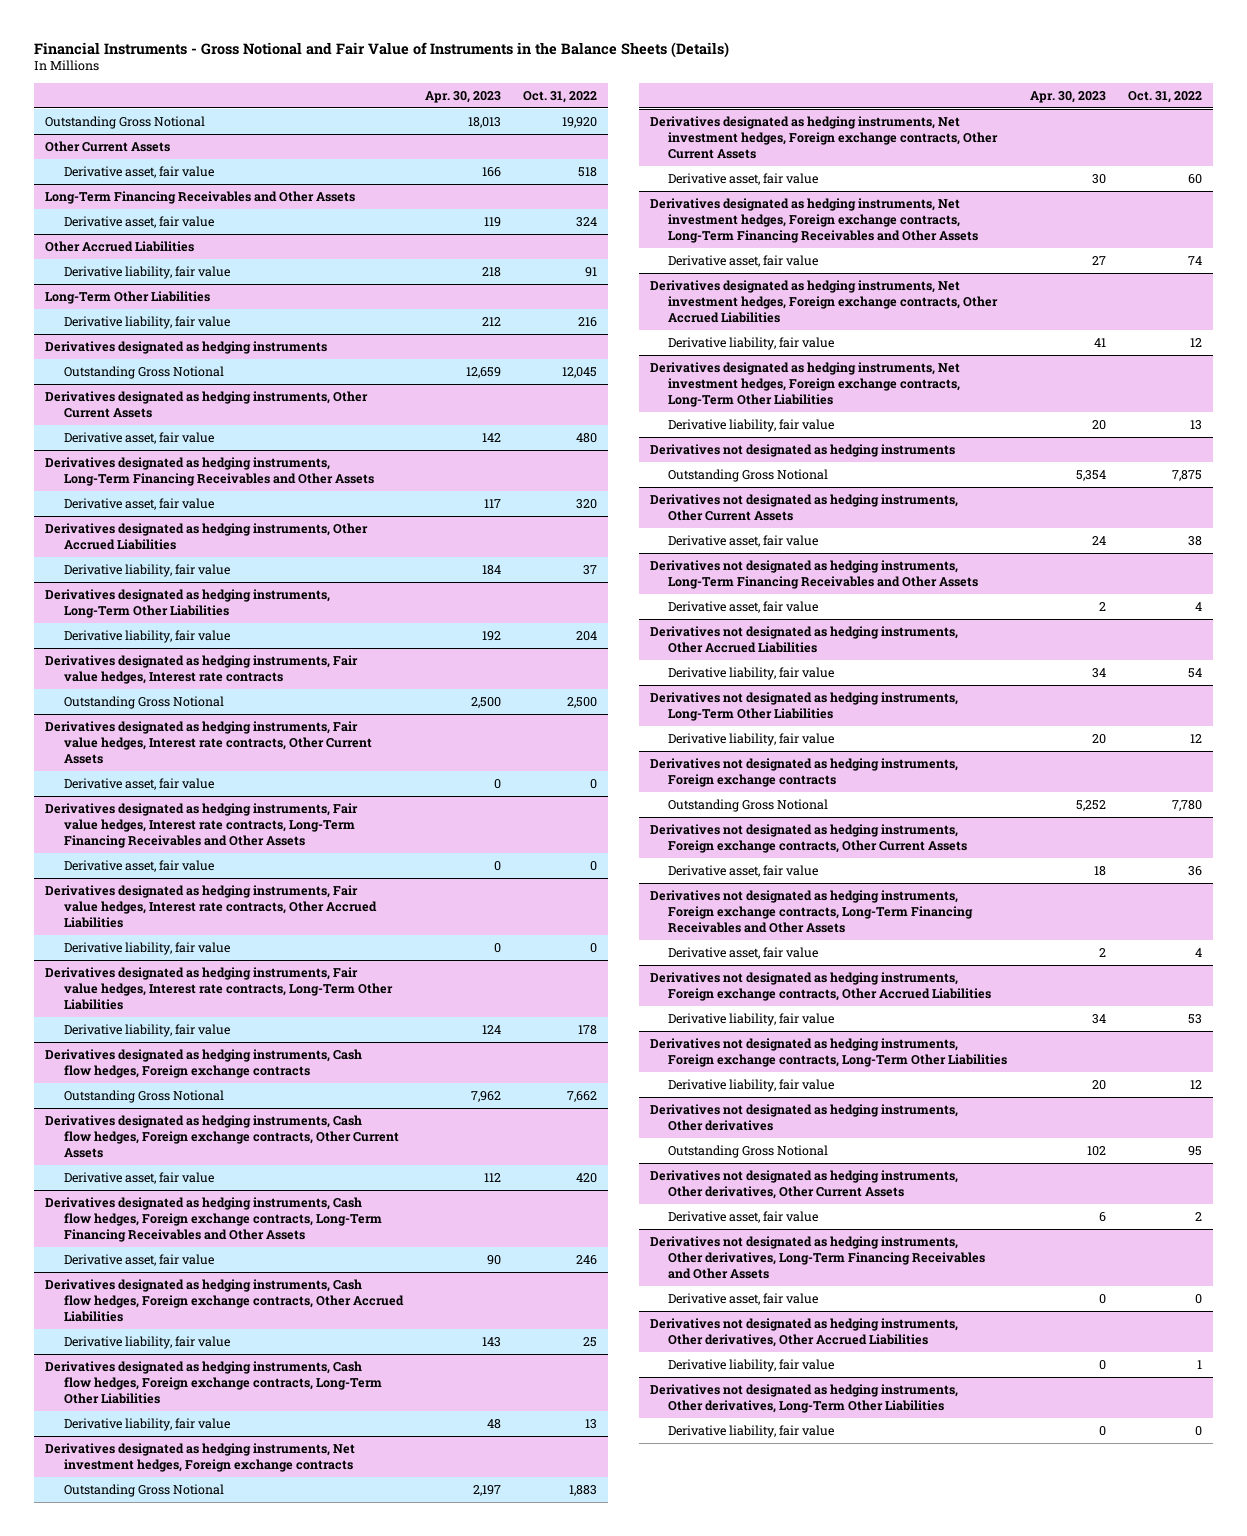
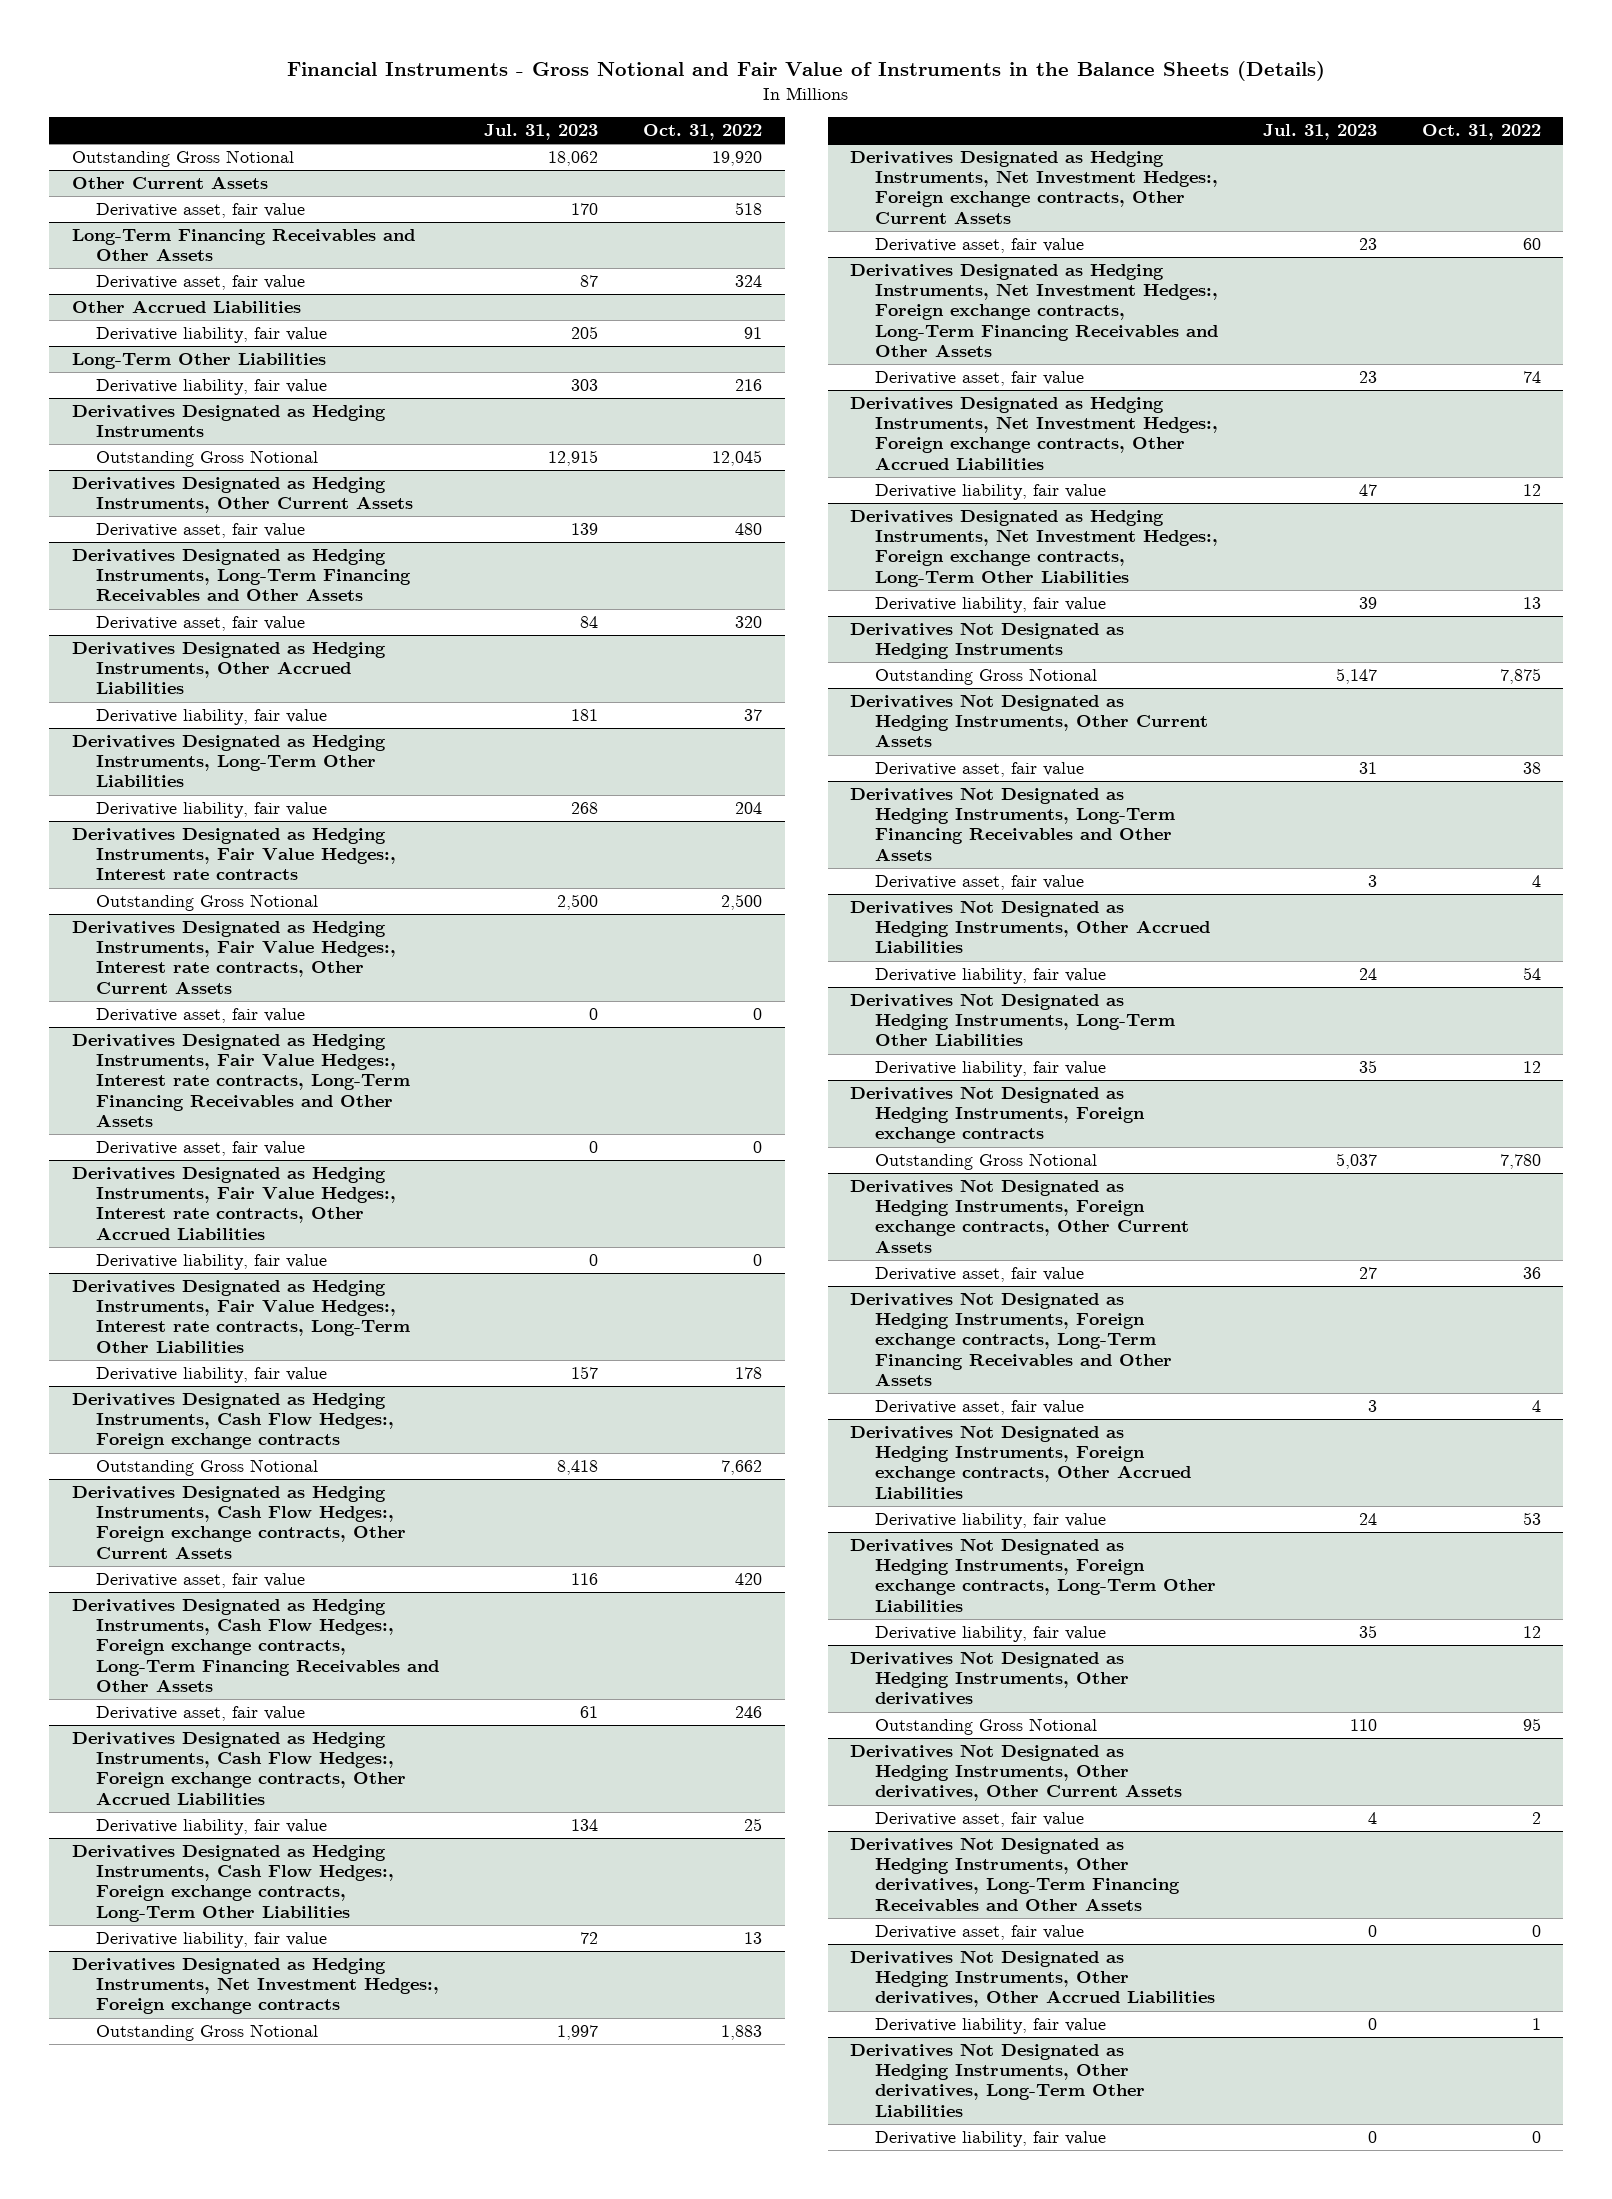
- | Apr. 30, 2023 | Oct. 31, 2022
+ | Jul. 31, 2023 | Oct. 31, 2022
- Derivatives designated as hedging instruments
+ Derivatives Designated as Hedging Instruments
- Derivatives designated as hedging instruments, Other Current Assets
+ Derivatives Designated as Hedging Instruments, Other Current Assets
- Derivatives designated as hedging instruments, Long-Term Financing Receivables and Other Assets
+ Derivatives Designated as Hedging Instruments, Long-Term Financing Receivables and Other Assets
- Derivatives designated as hedging instruments, Other Accrued Liabilities
+ Derivatives Designated as Hedging Instruments, Other Accrued Liabilities
- Derivatives designated as hedging instruments, Long-Term Other Liabilities
+ Derivatives Designated as Hedging Instruments, Long-Term Other Liabilities
- Derivatives designated as hedging instruments, Fair value hedges, Interest rate contracts
+ Derivatives Designated as Hedging Instruments, Fair Value Hedges:, Interest rate contracts
- Derivatives designated as hedging instruments, Fair value hedges, Interest rate contracts, Other Current Assets
+ Derivatives Designated as Hedging Instruments, Fair Value Hedges:, Interest rate contracts, Other Current Assets
- Derivatives designated as hedging instruments, Fair value hedges, Interest rate contracts, Long-Term Financing Receivables and Other Assets
+ Derivatives Designated as Hedging Instruments, Fair Value Hedges:, Interest rate contracts, Long-Term Financing Receivables and Other Assets
- Derivatives designated as hedging instruments, Fair value hedges, Interest rate contracts, Other Accrued Liabilities
+ Derivatives Designated as Hedging Instruments, Fair Value Hedges:, Interest rate contracts, Other Accrued Liabilities
- Derivatives designated as hedging instruments, Fair value hedges, Interest rate contracts, Long-Term Other Liabilities
+ Derivatives Designated as Hedging Instruments, Fair Value Hedges:, Interest rate contracts, Long-Term Other Liabilities
- Derivatives designated as hedging instruments, Cash flow hedges, Foreign exchange contracts
+ Derivatives Designated as Hedging Instruments, Cash Flow Hedges:, Foreign exchange contracts
- Derivatives designated as hedging instruments, Cash flow hedges, Foreign exchange contracts, Other Current Assets
+ Derivatives Designated as Hedging Instruments, Cash Flow Hedges:, Foreign exchange contracts, Other Current Assets
- Derivatives designated as hedging instruments, Cash flow hedges, Foreign exchange contracts, Long-Term Financing Receivables and Other Assets
+ Derivatives Designated as Hedging Instruments, Cash Flow Hedges:, Foreign exchange contracts, Long-Term Financing Receivables and Other Assets
- Derivatives designated as hedging instruments, Cash flow hedges, Foreign exchange contracts, Other Accrued Liabilities
+ Derivatives Designated as Hedging Instruments, Cash Flow Hedges:, Foreign exchange contracts, Other Accrued Liabilities
- Derivatives designated as hedging instruments, Cash flow hedges, Foreign exchange contracts, Long-Term Other Liabilities
+ Derivatives Designated as Hedging Instruments, Cash Flow Hedges:, Foreign exchange contracts, Long-Term Other Liabilities
- Derivatives designated as hedging instruments, Net investment hedges, Foreign exchange contracts
+ Derivatives Designated as Hedging Instruments, Net Investment Hedges:, Foreign exchange contracts
- Derivatives designated as hedging instruments, Net investment hedges, Foreign exchange contracts, Other Current Assets
+ Derivatives Designated as Hedging Instruments, Net Investment Hedges:, Foreign exchange contracts, Other Current Assets
- Derivatives designated as hedging instruments, Net investment hedges, Foreign exchange contracts, Long-Term Financing Receivables and Other Assets
+ Derivatives Designated as Hedging Instruments, Net Investment Hedges:, Foreign exchange contracts, Long-Term Financing Receivables and Other Assets
- Derivatives designated as hedging instruments, Net investment hedges, Foreign exchange contracts, Other Accrued Liabilities
+ Derivatives Designated as Hedging Instruments, Net Investment Hedges:, Foreign exchange contracts, Other Accrued Liabilities
- Derivatives designated as hedging instruments, Net investment hedges, Foreign exchange contracts, Long-Term Other Liabilities
+ Derivatives Designated as Hedging Instruments, Net Investment Hedges:, Foreign exchange contracts, Long-Term Other Liabilities
- Derivatives not designated as hedging instruments
+ Derivatives Not Designated as Hedging Instruments
- Derivatives not designated as hedging instruments, Other Current Assets
+ Derivatives Not Designated as Hedging Instruments, Other Current Assets
- Derivatives not designated as hedging instruments, Long-Term Financing Receivables and Other Assets
+ Derivatives Not Designated as Hedging Instruments, Long-Term Financing Receivables and Other Assets
- Derivatives not designated as hedging instruments, Other Accrued Liabilities
+ Derivatives Not Designated as Hedging Instruments, Other Accrued Liabilities
- Derivatives not designated as hedging instruments, Long-Term Other Liabilities
+ Derivatives Not Designated as Hedging Instruments, Long-Term Other Liabilities
- Derivatives not designated as hedging instruments, Foreign exchange contracts
+ Derivatives Not Designated as Hedging Instruments, Foreign exchange contracts
- Derivatives not designated as hedging instruments, Foreign exchange contracts, Other Current Assets
+ Derivatives Not Designated as Hedging Instruments, Foreign exchange contracts, Other Current Assets
- Derivatives not designated as hedging instruments, Foreign exchange contracts, Long-Term Financing Receivables and Other Assets
+ Derivatives Not Designated as Hedging Instruments, Foreign exchange contracts, Long-Term Financing Receivables and Other Assets
- Derivatives not designated as hedging instruments, Foreign exchange contracts, Other Accrued Liabilities
+ Derivatives Not Designated as Hedging Instruments, Foreign exchange contracts, Other Accrued Liabilities
- Derivatives not designated as hedging instruments, Foreign exchange contracts, Long-Term Other Liabilities
+ Derivatives Not Designated as Hedging Instruments, Foreign exchange contracts, Long-Term Other Liabilities
- Derivatives not designated as hedging instruments, Other derivatives
+ Derivatives Not Designated as Hedging Instruments, Other derivatives
- Derivatives not designated as hedging instruments, Other derivatives, Other Current Assets
+ Derivatives Not Designated as Hedging Instruments, Other derivatives, Other Current Assets
- Derivatives not designated as hedging instruments, Other derivatives, Long-Term Financing Receivables and Other Assets
+ Derivatives Not Designated as Hedging Instruments, Other derivatives, Long-Term Financing Receivables and Other Assets
- Derivatives not designated as hedging instruments, Other derivatives, Other Accrued Liabilities
+ Derivatives Not Designated as Hedging Instruments, Other derivatives, Other Accrued Liabilities
- Derivatives not designated as hedging instruments, Other derivatives, Long-Term Other Liabilities
+ Derivatives Not Designated as Hedging Instruments, Other derivatives, Long-Term Other Liabilities

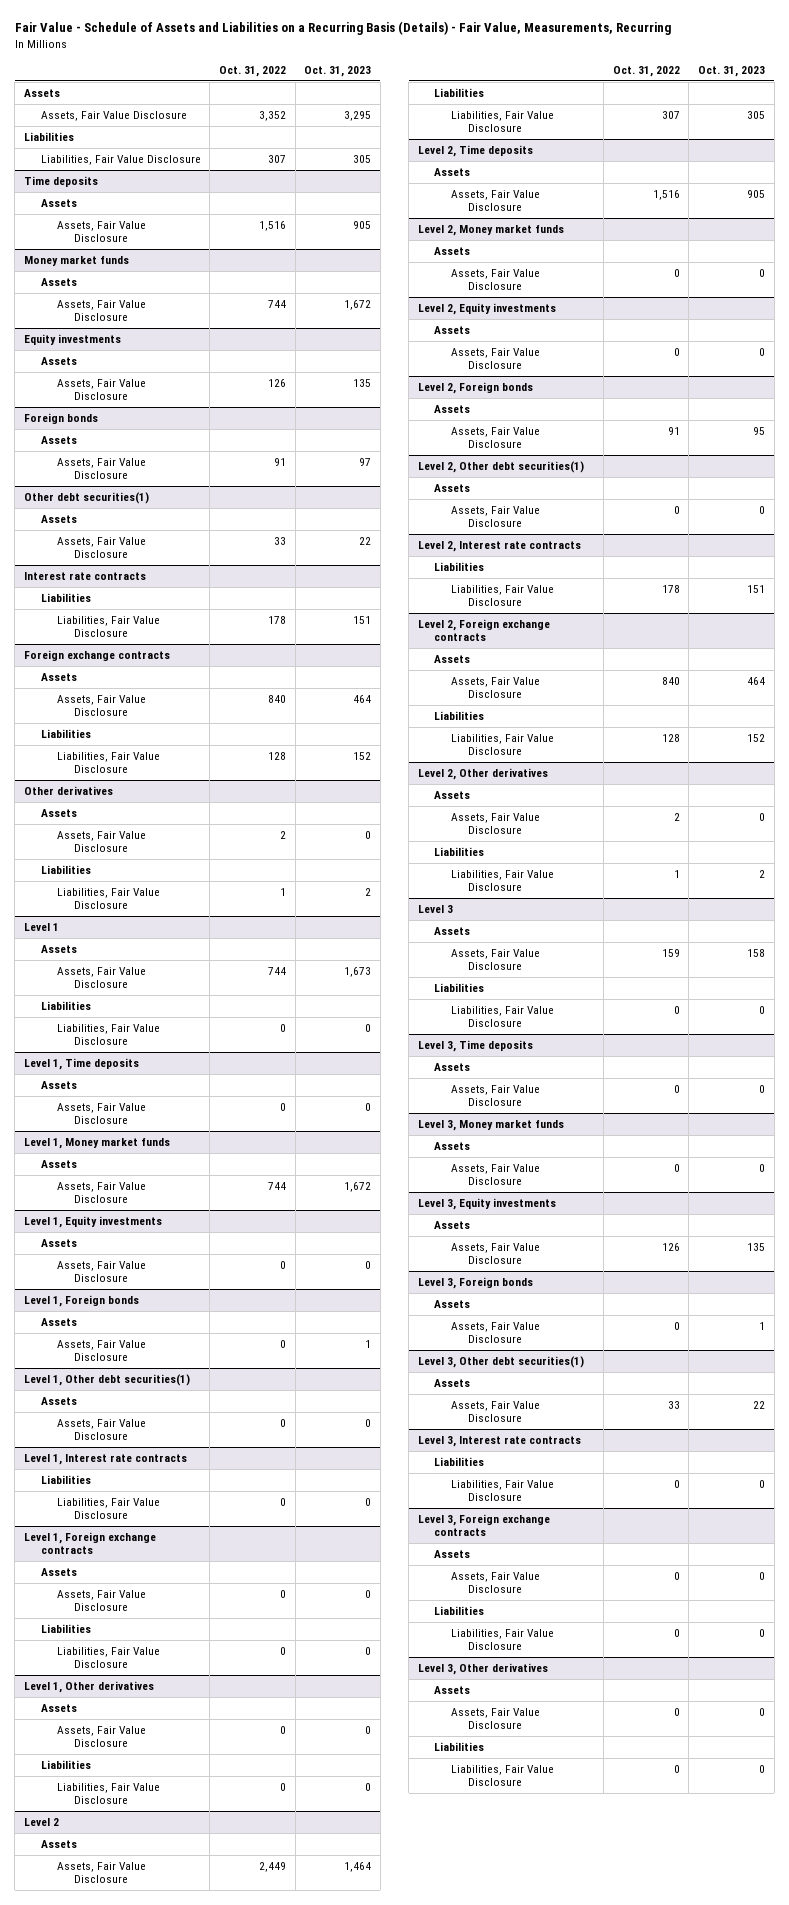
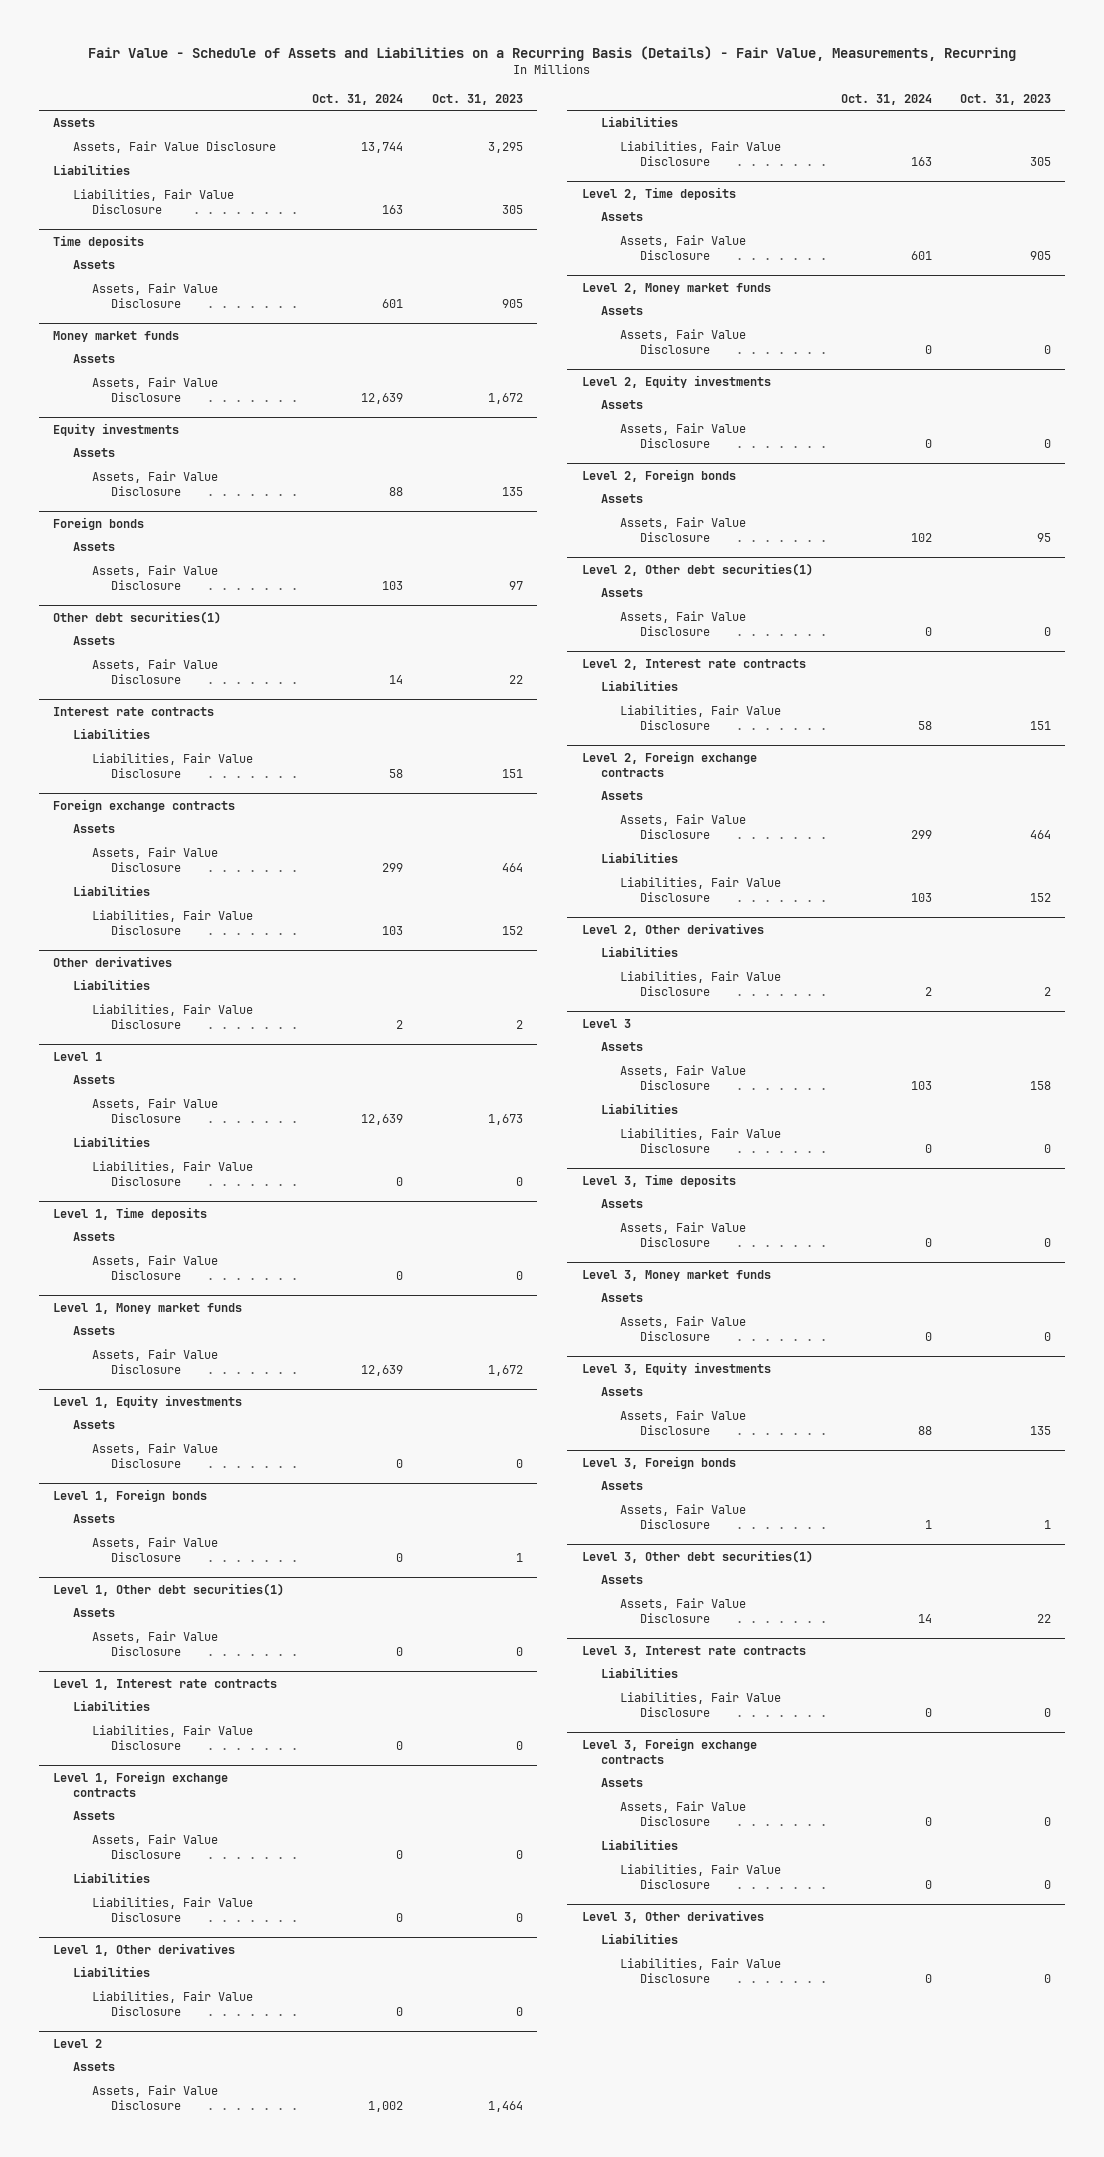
- | Oct. 31, 2022 | Oct. 31, 2023
+ | Oct. 31, 2024 | Oct. 31, 2023
@ Other derivatives
- Assets
- Assets, Fair Value Disclosure | 2 | 0
@ Level 1, Other derivatives
- Assets
- Assets, Fair Value Disclosure | 0 | 0
@ Level 2, Other derivatives
- Assets
- Assets, Fair Value Disclosure | 2 | 0
@ Level 3, Other derivatives
- Assets
- Assets, Fair Value Disclosure | 0 | 0

